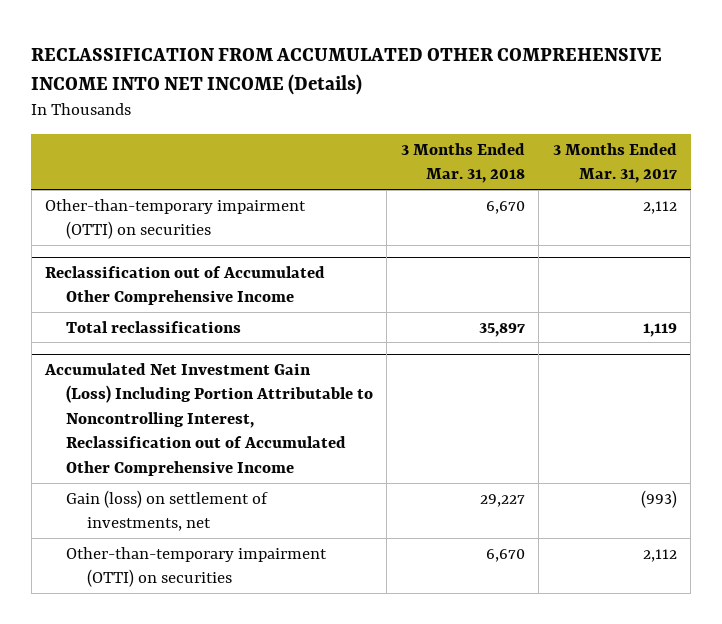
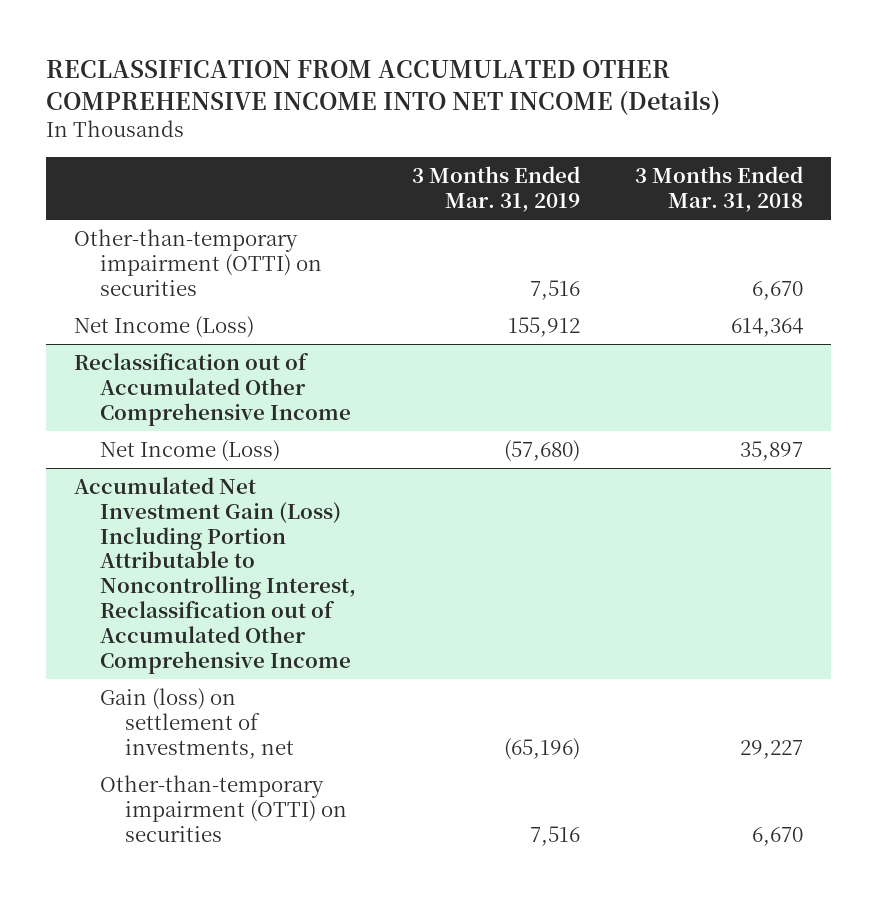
- | 3 Months Ended Mar. 31, 2018 | 3 Months Ended Mar. 31, 2017
+ | 3 Months Ended Mar. 31, 2019 | 3 Months Ended Mar. 31, 2018
+ Net Income (Loss) | 155,912 | 614,364
@ Reclassification out of Accumulated Other Comprehensive Income
- Total reclassifications | 35,897 | 1,119
+ Net Income (Loss) | (57,680) | 35,897

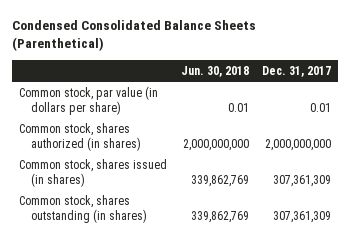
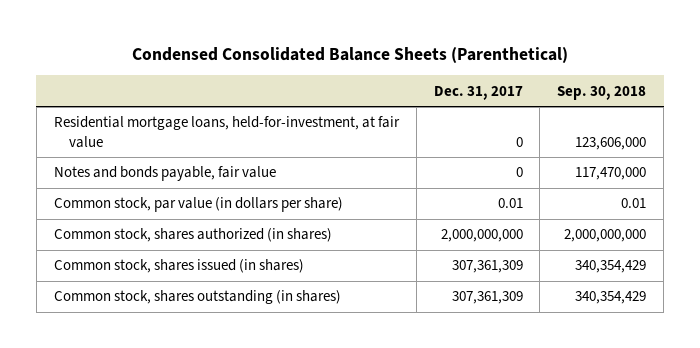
- | Jun. 30, 2018 | Dec. 31, 2017
+ | Dec. 31, 2017 | Sep. 30, 2018
+ Residential mortgage loans, held-for-investment, at fair value | 0 | 123,606,000
+ Notes and bonds payable, fair value | 0 | 117,470,000

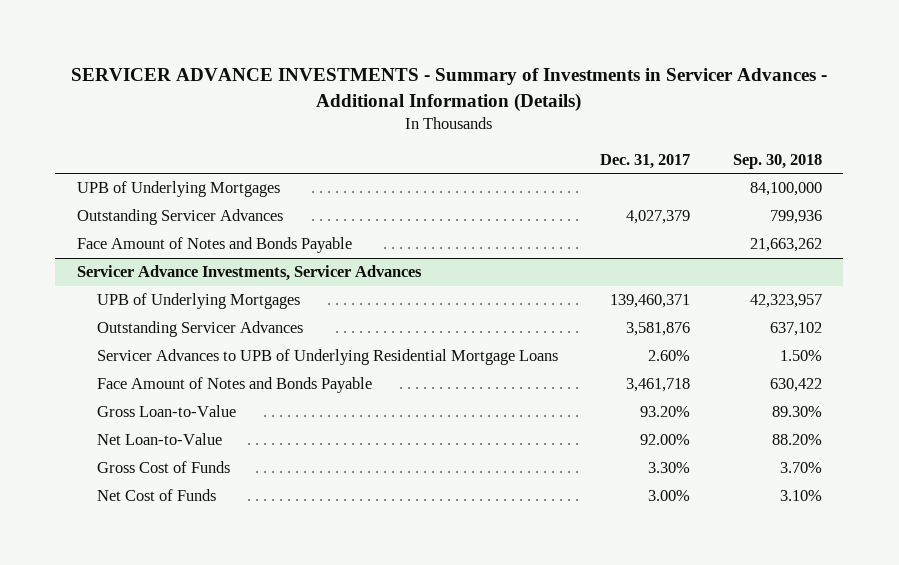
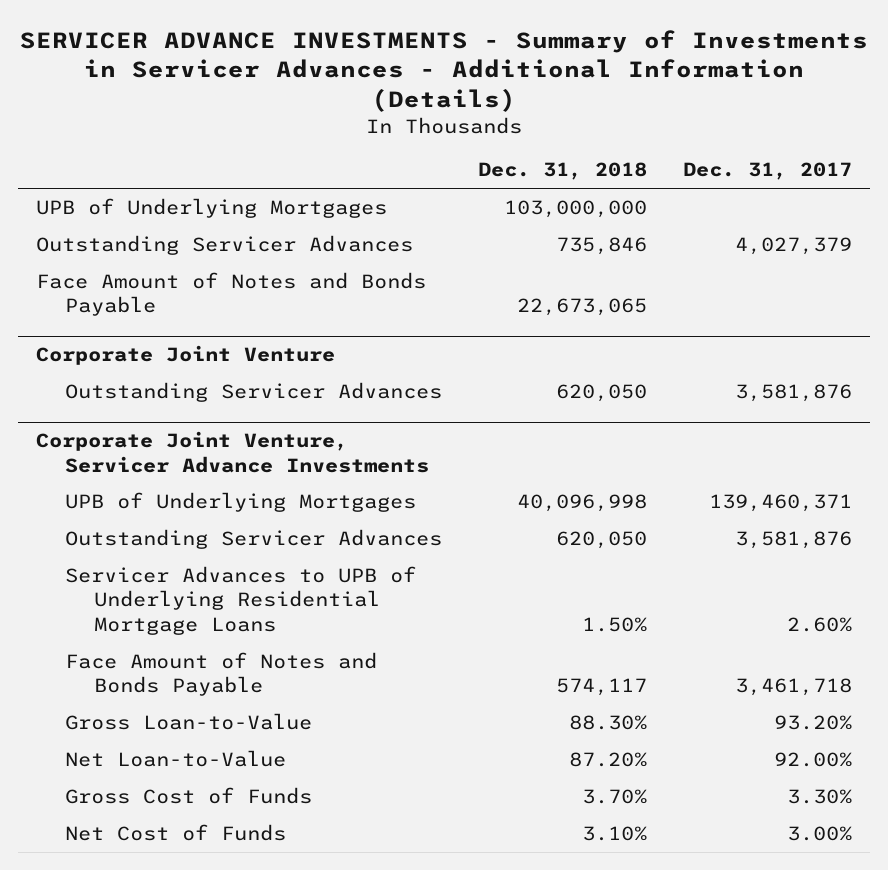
- | Dec. 31, 2017 | Sep. 30, 2018
+ | Dec. 31, 2018 | Dec. 31, 2017
- Servicer Advance Investments, Servicer Advances
+ Corporate Joint Venture
+ Outstanding Servicer Advances | 620,050 | 3,581,876
+ Corporate Joint Venture, Servicer Advance Investments

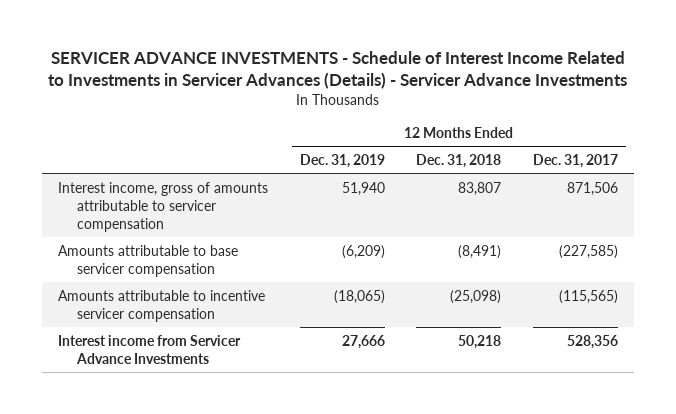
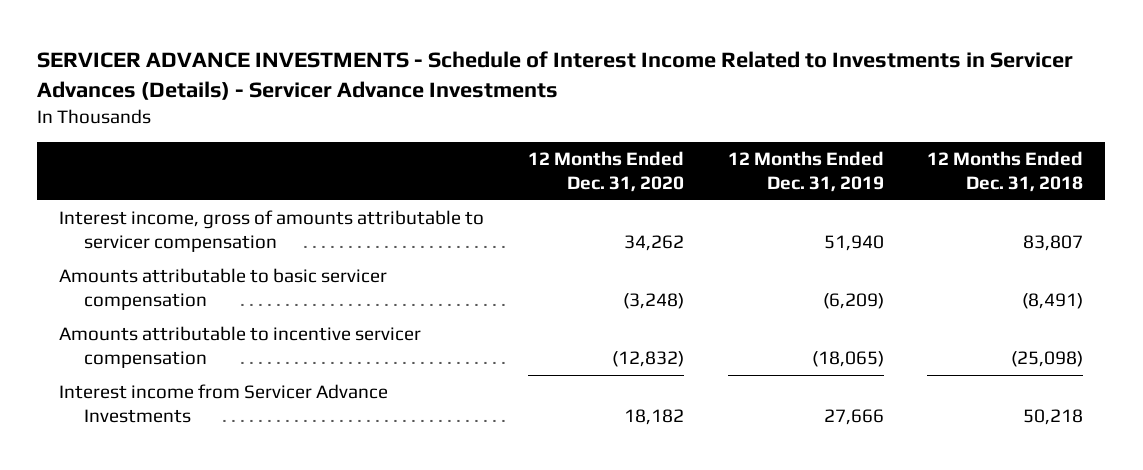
- | 12 Months Ended Dec. 31, 2019 | 12 Months Ended Dec. 31, 2018 | 12 Months Ended Dec. 31, 2017
+ | 12 Months Ended Dec. 31, 2020 | 12 Months Ended Dec. 31, 2019 | 12 Months Ended Dec. 31, 2018
- Amounts attributable to base servicer compensation | (6,209) | (8,491) | (227,585)
+ Amounts attributable to basic servicer compensation | (3,248) | (6,209) | (8,491)

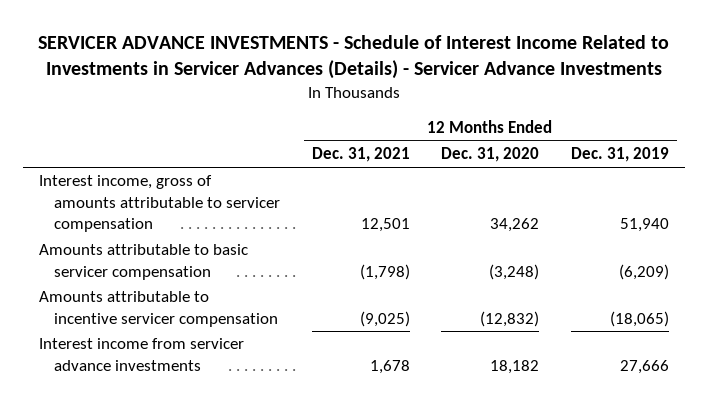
- | 12 Months Ended Dec. 31, 2020 | 12 Months Ended Dec. 31, 2019 | 12 Months Ended Dec. 31, 2018
+ | 12 Months Ended Dec. 31, 2021 | 12 Months Ended Dec. 31, 2020 | 12 Months Ended Dec. 31, 2019
- Interest income from Servicer Advance Investments | 18,182 | 27,666 | 50,218
+ Interest income from servicer advance investments | 1,678 | 18,182 | 27,666

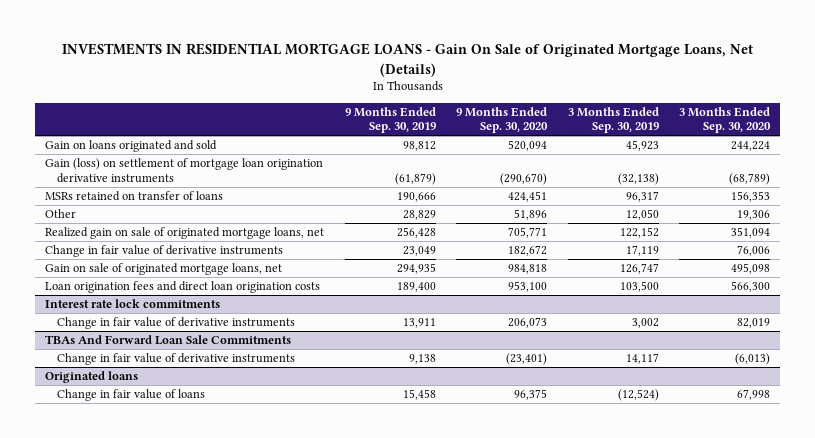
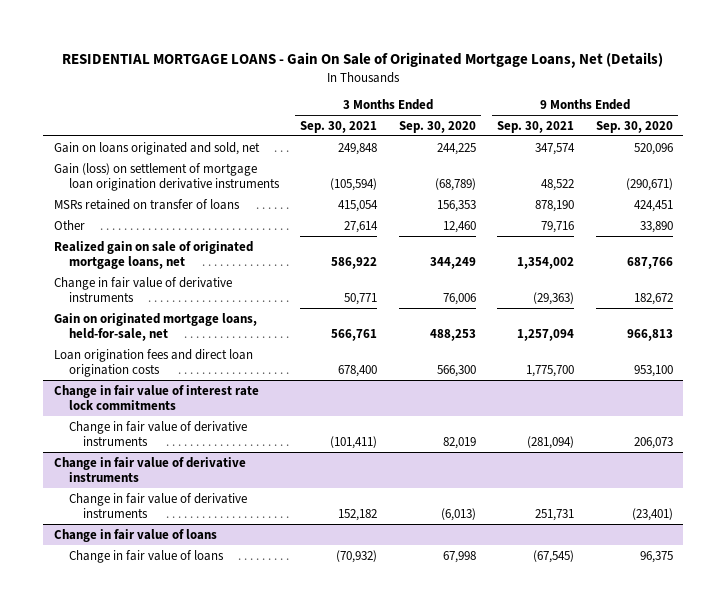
- INVESTMENTS IN RESIDENTIAL MORTGAGE LOANS - Gain On Sale of Originated Mortgage Loans, Net (Details)
+ RESIDENTIAL MORTGAGE LOANS - Gain On Sale of Originated Mortgage Loans, Net (Details)
- | 9 Months Ended Sep. 30, 2019 | 9 Months Ended Sep. 30, 2020 | 3 Months Ended Sep. 30, 2019 | 3 Months Ended Sep. 30, 2020
+ | 3 Months Ended Sep. 30, 2021 | 3 Months Ended Sep. 30, 2020 | 9 Months Ended Sep. 30, 2021 | 9 Months Ended Sep. 30, 2020
- Gain on loans originated and sold | 98,812 | 520,094 | 45,923 | 244,224
- Gain (loss) on settlement of mortgage loan origination derivative instruments | (61,879) | (290,670) | (32,138) | (68,789)
+ Gain on loans originated and sold, net | 249,848 | 244,225 | 347,574 | 520,096
+ Gain (loss) on settlement of mortgage loan origination derivative instruments | (105,594) | (68,789) | 48,522 | (290,671)
- Other | 28,829 | 51,896 | 12,050 | 19,306
- Realized gain on sale of originated mortgage loans, net | 256,428 | 705,771 | 122,152 | 351,094
+ Other | 27,614 | 12,460 | 79,716 | 33,890
+ Realized gain on sale of originated mortgage loans, net | 586,922 | 344,249 | 1,354,002 | 687,766
- Gain on sale of originated mortgage loans, net | 294,935 | 984,818 | 126,747 | 495,098
+ Gain on originated mortgage loans, held-for-sale, net | 566,761 | 488,253 | 1,257,094 | 966,813
- Interest rate lock commitments
+ Change in fair value of interest rate lock commitments
- TBAs And Forward Loan Sale Commitments
+ Change in fair value of derivative instruments
- Originated loans
+ Change in fair value of loans

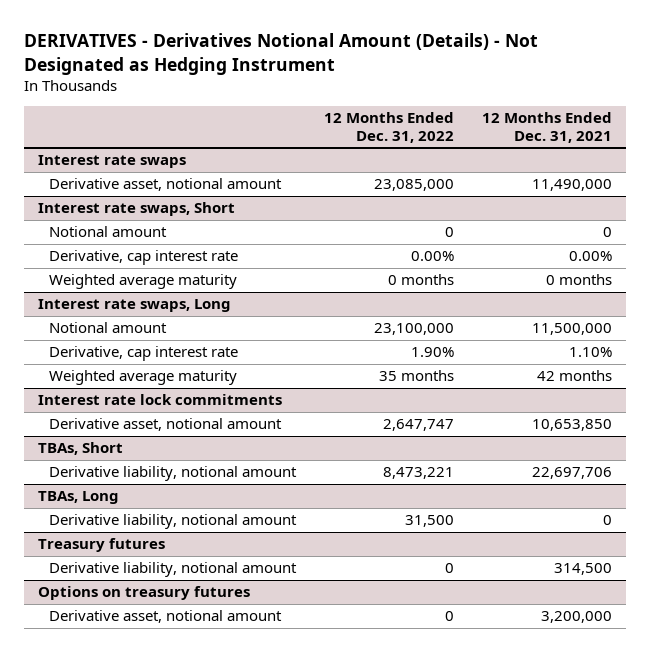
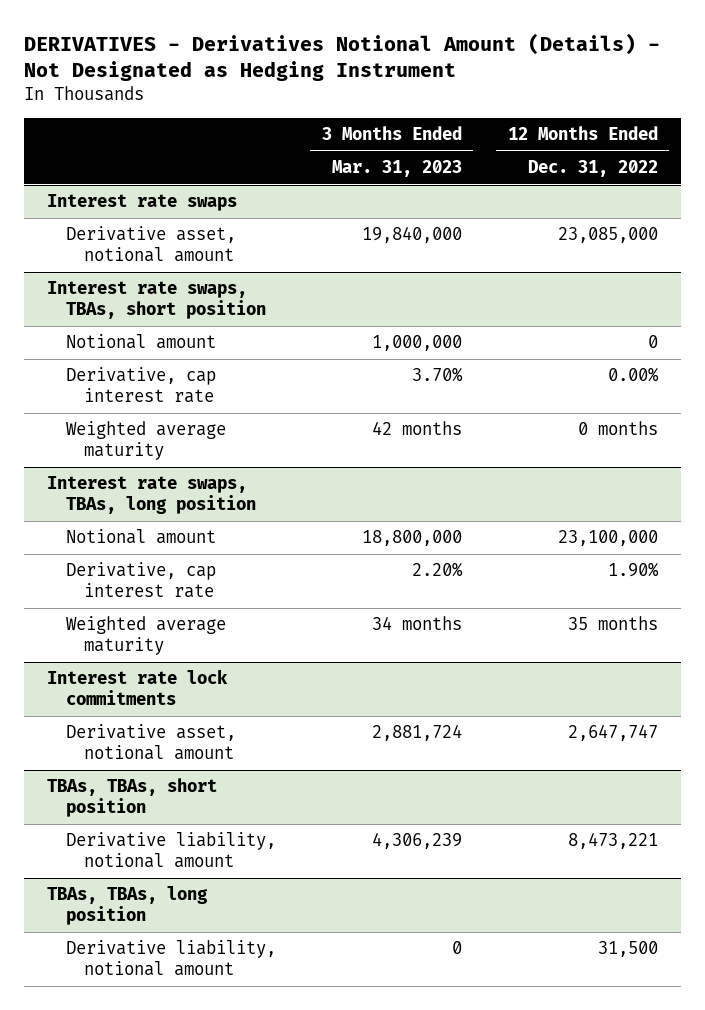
- | 12 Months Ended Dec. 31, 2022 | 12 Months Ended Dec. 31, 2021
+ | 3 Months Ended Mar. 31, 2023 | 12 Months Ended Dec. 31, 2022
- Interest rate swaps, Short
+ Interest rate swaps, TBAs, short position
- Interest rate swaps, Long
+ Interest rate swaps, TBAs, long position
- TBAs, Short
+ TBAs, TBAs, short position
- TBAs, Long
+ TBAs, TBAs, long position
- Treasury futures
- Derivative liability, notional amount | 0 | 314,500
- Options on treasury futures
- Derivative asset, notional amount | 0 | 3,200,000

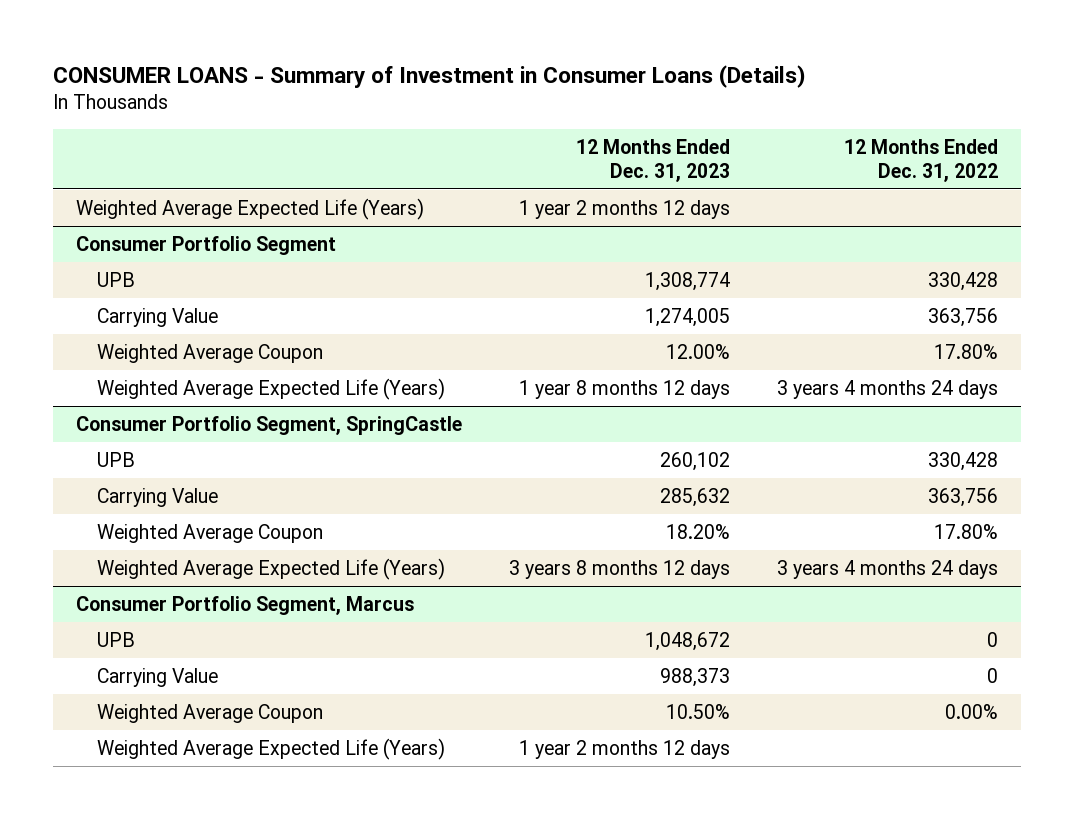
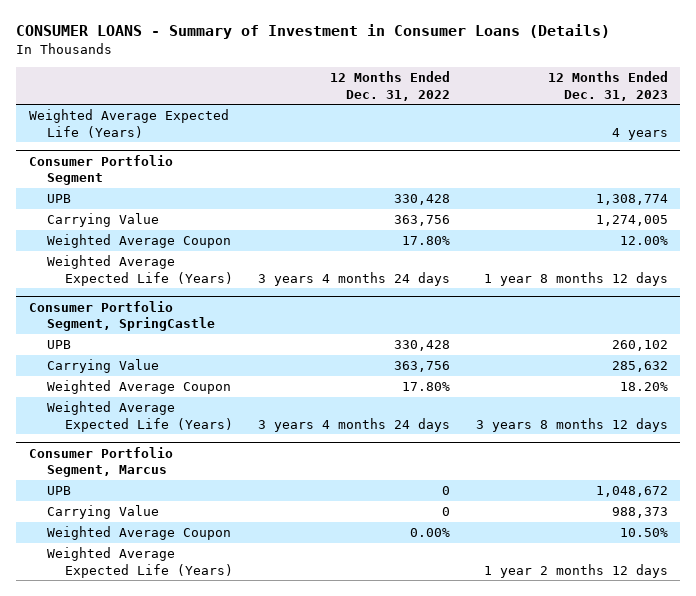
- | 12 Months Ended Dec. 31, 2023 | 12 Months Ended Dec. 31, 2022
+ | 12 Months Ended Dec. 31, 2022 | 12 Months Ended Dec. 31, 2023
- Weighted Average Expected Life (Years) | 1 year 2 months 12 days |
+ Weighted Average Expected Life (Years) | | 4 years

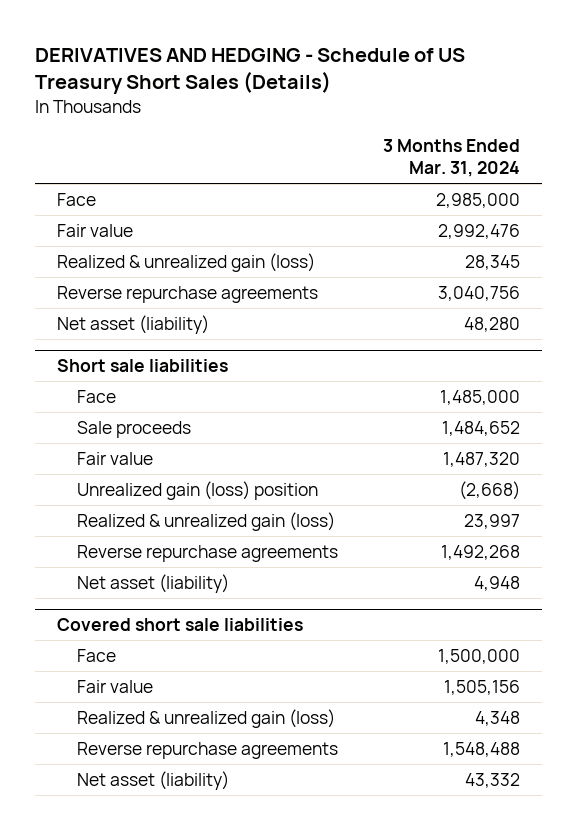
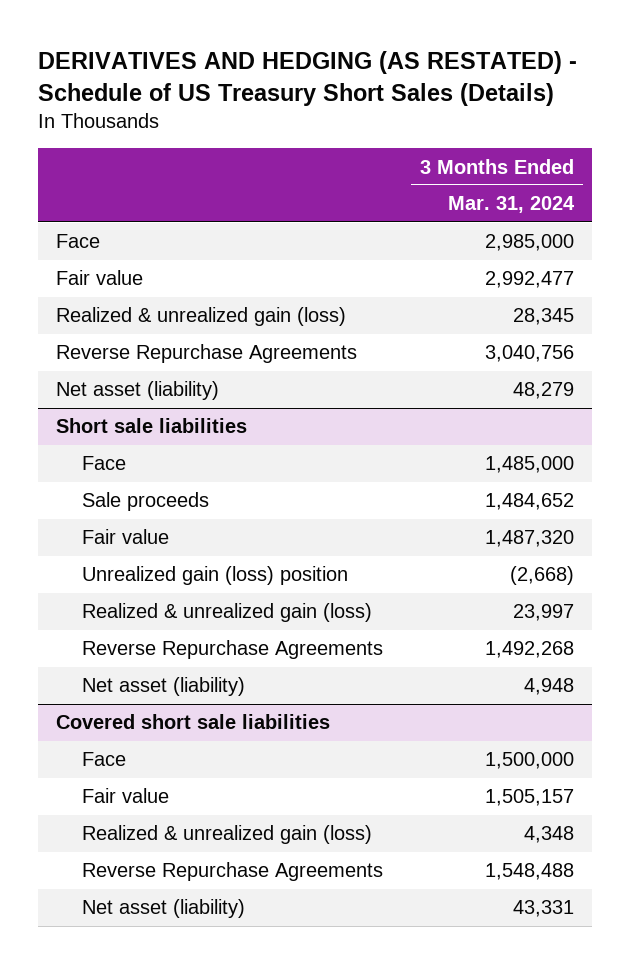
- DERIVATIVES AND HEDGING - Schedule of US Treasury Short Sales (Details)
+ DERIVATIVES AND HEDGING (AS RESTATED) - Schedule of US Treasury Short Sales (Details)
- Fair value | 2,992,476
+ Fair value | 2,992,477
- Reverse repurchase agreements | 3,040,756
- Net asset (liability) | 48,280
+ Reverse Repurchase Agreements | 3,040,756
+ Net asset (liability) | 48,279
@ Short sale liabilities
- Reverse repurchase agreements | 1,492,268
+ Reverse Repurchase Agreements | 1,492,268
@ Covered short sale liabilities
- Fair value | 1,505,156
+ Fair value | 1,505,157
- Reverse repurchase agreements | 1,548,488
- Net asset (liability) | 43,332
+ Reverse Repurchase Agreements | 1,548,488
+ Net asset (liability) | 43,331

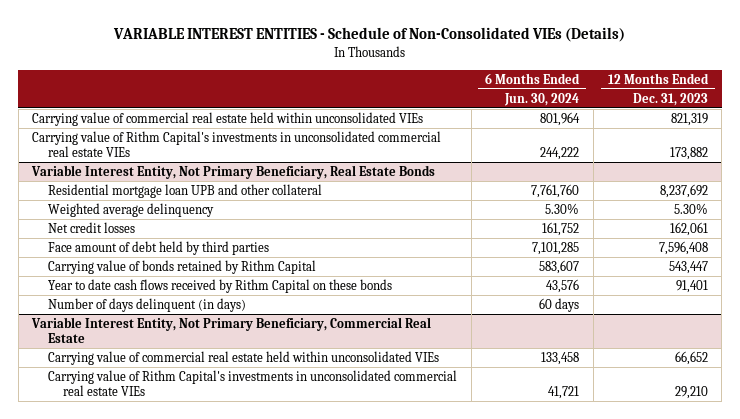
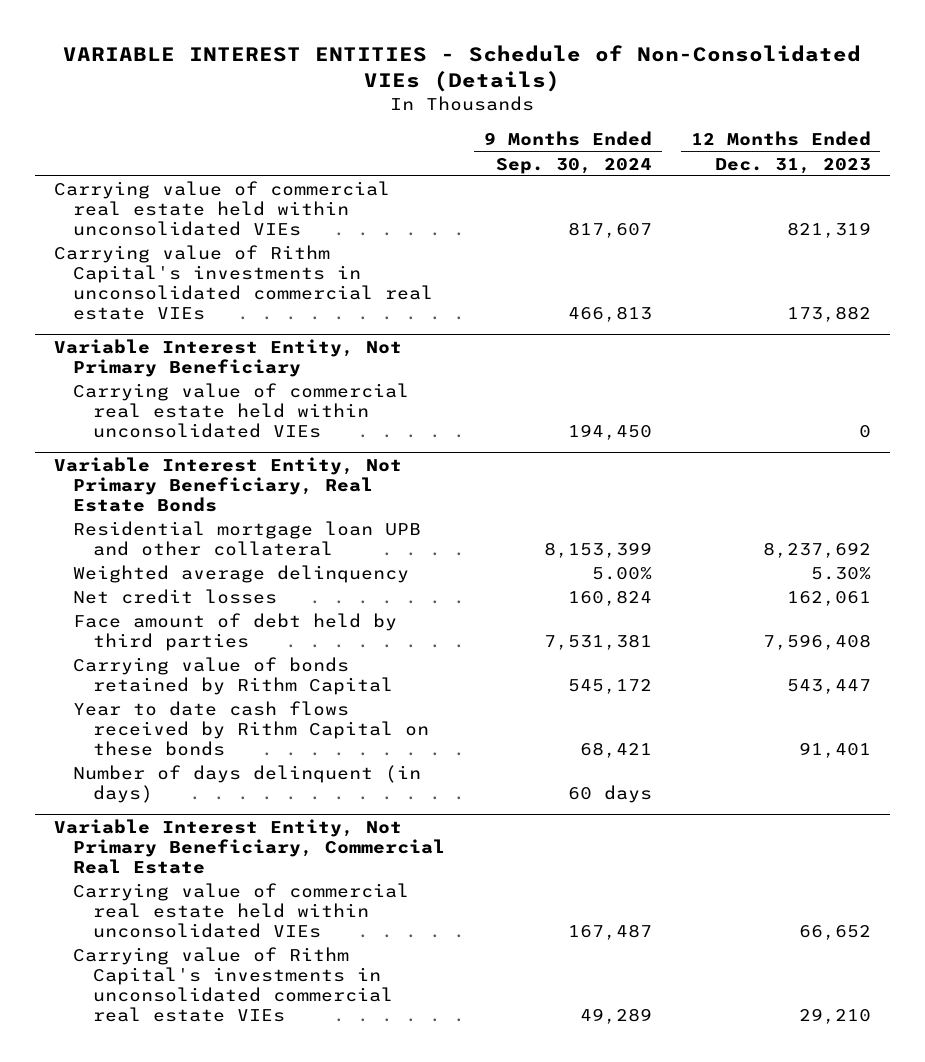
- | 6 Months Ended Jun. 30, 2024 | 12 Months Ended Dec. 31, 2023
+ | 9 Months Ended Sep. 30, 2024 | 12 Months Ended Dec. 31, 2023
+ Variable Interest Entity, Not Primary Beneficiary
+ Carrying value of commercial real estate held within unconsolidated VIEs | 194,450 | 0

